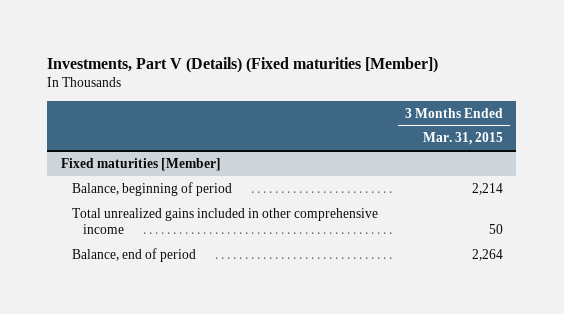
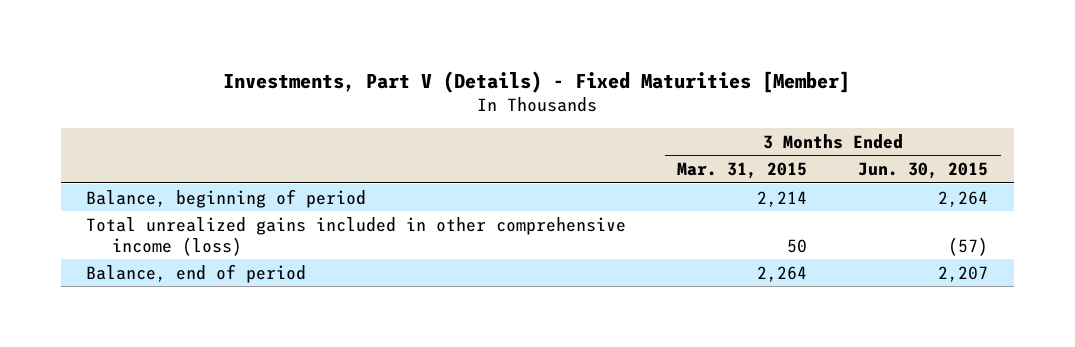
- Investments, Part V (Details) (Fixed maturities [Member])
+ Investments, Part V (Details) - Fixed Maturities [Member]
- | 3 Months Ended Mar. 31, 2015
+ | 3 Months Ended Mar. 31, 2015 | 3 Months Ended Jun. 30, 2015
- Fixed maturities [Member]
- Total unrealized gains included in other comprehensive income | 50
+ Total unrealized gains included in other comprehensive income (loss) | 50 | (57)

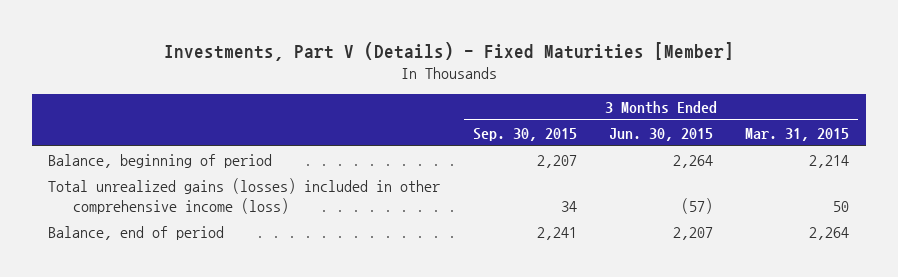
- | 3 Months Ended Mar. 31, 2015 | 3 Months Ended Jun. 30, 2015
+ | 3 Months Ended Sep. 30, 2015 | 3 Months Ended Jun. 30, 2015 | 3 Months Ended Mar. 31, 2015
- Total unrealized gains included in other comprehensive income (loss) | 50 | (57)
+ Total unrealized gains (losses) included in other comprehensive income (loss) | 34 | (57) | 50

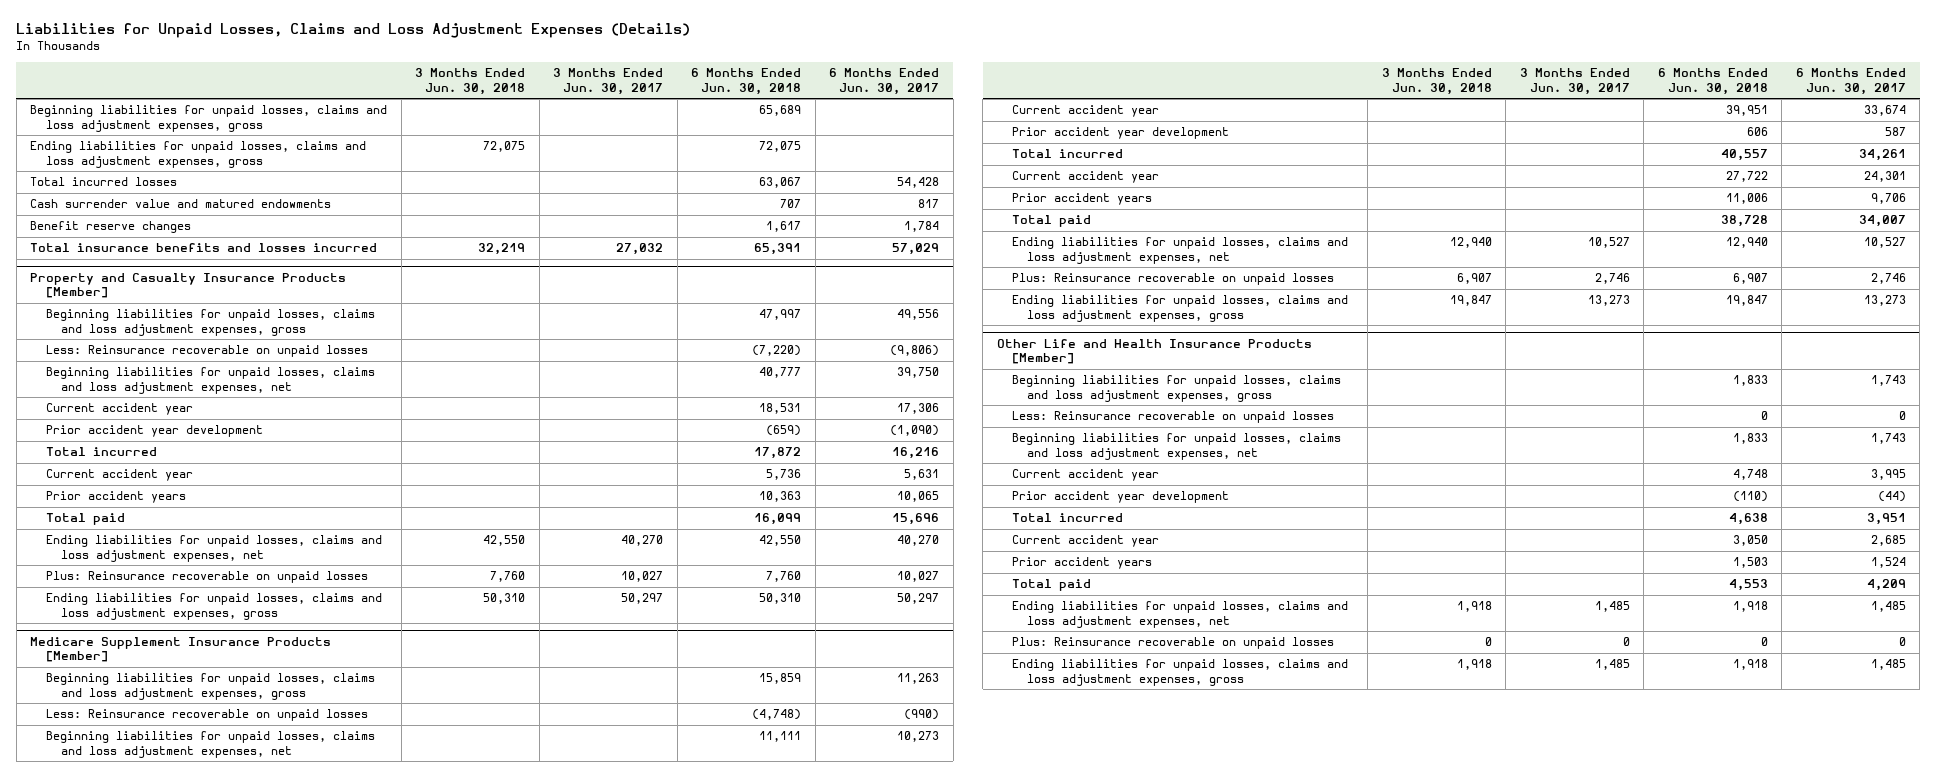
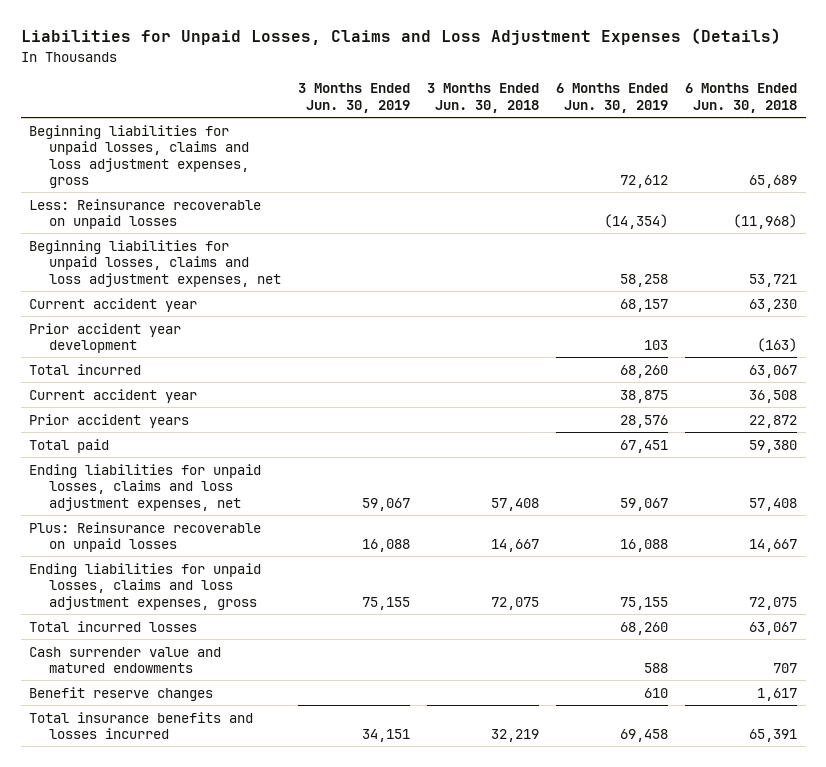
- | 3 Months Ended Jun. 30, 2018 | 3 Months Ended Jun. 30, 2017 | 6 Months Ended Jun. 30, 2018 | 6 Months Ended Jun. 30, 2017
+ | 3 Months Ended Jun. 30, 2019 | 3 Months Ended Jun. 30, 2018 | 6 Months Ended Jun. 30, 2019 | 6 Months Ended Jun. 30, 2018
+ Less: Reinsurance recoverable on unpaid losses | | | (14,354) | (11,968)
+ Beginning liabilities for unpaid losses, claims and loss adjustment expenses, net | | | 58,258 | 53,721
+ Current accident year | | | 68,157 | 63,230
+ Prior accident year development | | | 103 | (163)
+ Total incurred | | | 68,260 | 63,067
+ Current accident year | | | 38,875 | 36,508
+ Prior accident years | | | 28,576 | 22,872
+ Total paid | | | 67,451 | 59,380
+ Ending liabilities for unpaid losses, claims and loss adjustment expenses, net | 59,067 | 57,408 | 59,067 | 57,408
+ Plus: Reinsurance recoverable on unpaid losses | 16,088 | 14,667 | 16,088 | 14,667
- Property and Casualty Insurance Products [Member]
- Beginning liabilities for unpaid losses, claims and loss adjustment expenses, gross | | | 47,997 | 49,556
- Less: Reinsurance recoverable on unpaid losses | | | (7,220) | (9,806)
- Beginning liabilities for unpaid losses, claims and loss adjustment expenses, net | | | 40,777 | 39,750
- Current accident year | | | 18,531 | 17,306
- Prior accident year development | | | (659) | (1,090)
- Total incurred | | | 17,872 | 16,216
- Current accident year | | | 5,736 | 5,631
- Prior accident years | | | 10,363 | 10,065
- Total paid | | | 16,099 | 15,696
- Ending liabilities for unpaid losses, claims and loss adjustment expenses, net | 42,550 | 40,270 | 42,550 | 40,270
- Plus: Reinsurance recoverable on unpaid losses | 7,760 | 10,027 | 7,760 | 10,027
- Ending liabilities for unpaid losses, claims and loss adjustment expenses, gross | 50,310 | 50,297 | 50,310 | 50,297
- Medicare Supplement Insurance Products [Member]
- Beginning liabilities for unpaid losses, claims and loss adjustment expenses, gross | | | 15,859 | 11,263
- Less: Reinsurance recoverable on unpaid losses | | | (4,748) | (990)
- Beginning liabilities for unpaid losses, claims and loss adjustment expenses, net | | | 11,111 | 10,273
- Current accident year | | | 39,951 | 33,674
- Prior accident year development | | | 606 | 587
- Total incurred | | | 40,557 | 34,261
- Current accident year | | | 27,722 | 24,301
- Prior accident years | | | 11,006 | 9,706
- Total paid | | | 38,728 | 34,007
- Ending liabilities for unpaid losses, claims and loss adjustment expenses, net | 12,940 | 10,527 | 12,940 | 10,527
- Plus: Reinsurance recoverable on unpaid losses | 6,907 | 2,746 | 6,907 | 2,746
- Ending liabilities for unpaid losses, claims and loss adjustment expenses, gross | 19,847 | 13,273 | 19,847 | 13,273
- Other Life and Health Insurance Products [Member]
- Beginning liabilities for unpaid losses, claims and loss adjustment expenses, gross | | | 1,833 | 1,743
- Less: Reinsurance recoverable on unpaid losses | | | 0 | 0
- Beginning liabilities for unpaid losses, claims and loss adjustment expenses, net | | | 1,833 | 1,743
- Current accident year | | | 4,748 | 3,995
- Prior accident year development | | | (110) | (44)
- Total incurred | | | 4,638 | 3,951
- Current accident year | | | 3,050 | 2,685
- Prior accident years | | | 1,503 | 1,524
- Total paid | | | 4,553 | 4,209
- Ending liabilities for unpaid losses, claims and loss adjustment expenses, net | 1,918 | 1,485 | 1,918 | 1,485
- Plus: Reinsurance recoverable on unpaid losses | 0 | 0 | 0 | 0
- Ending liabilities for unpaid losses, claims and loss adjustment expenses, gross | 1,918 | 1,485 | 1,918 | 1,485

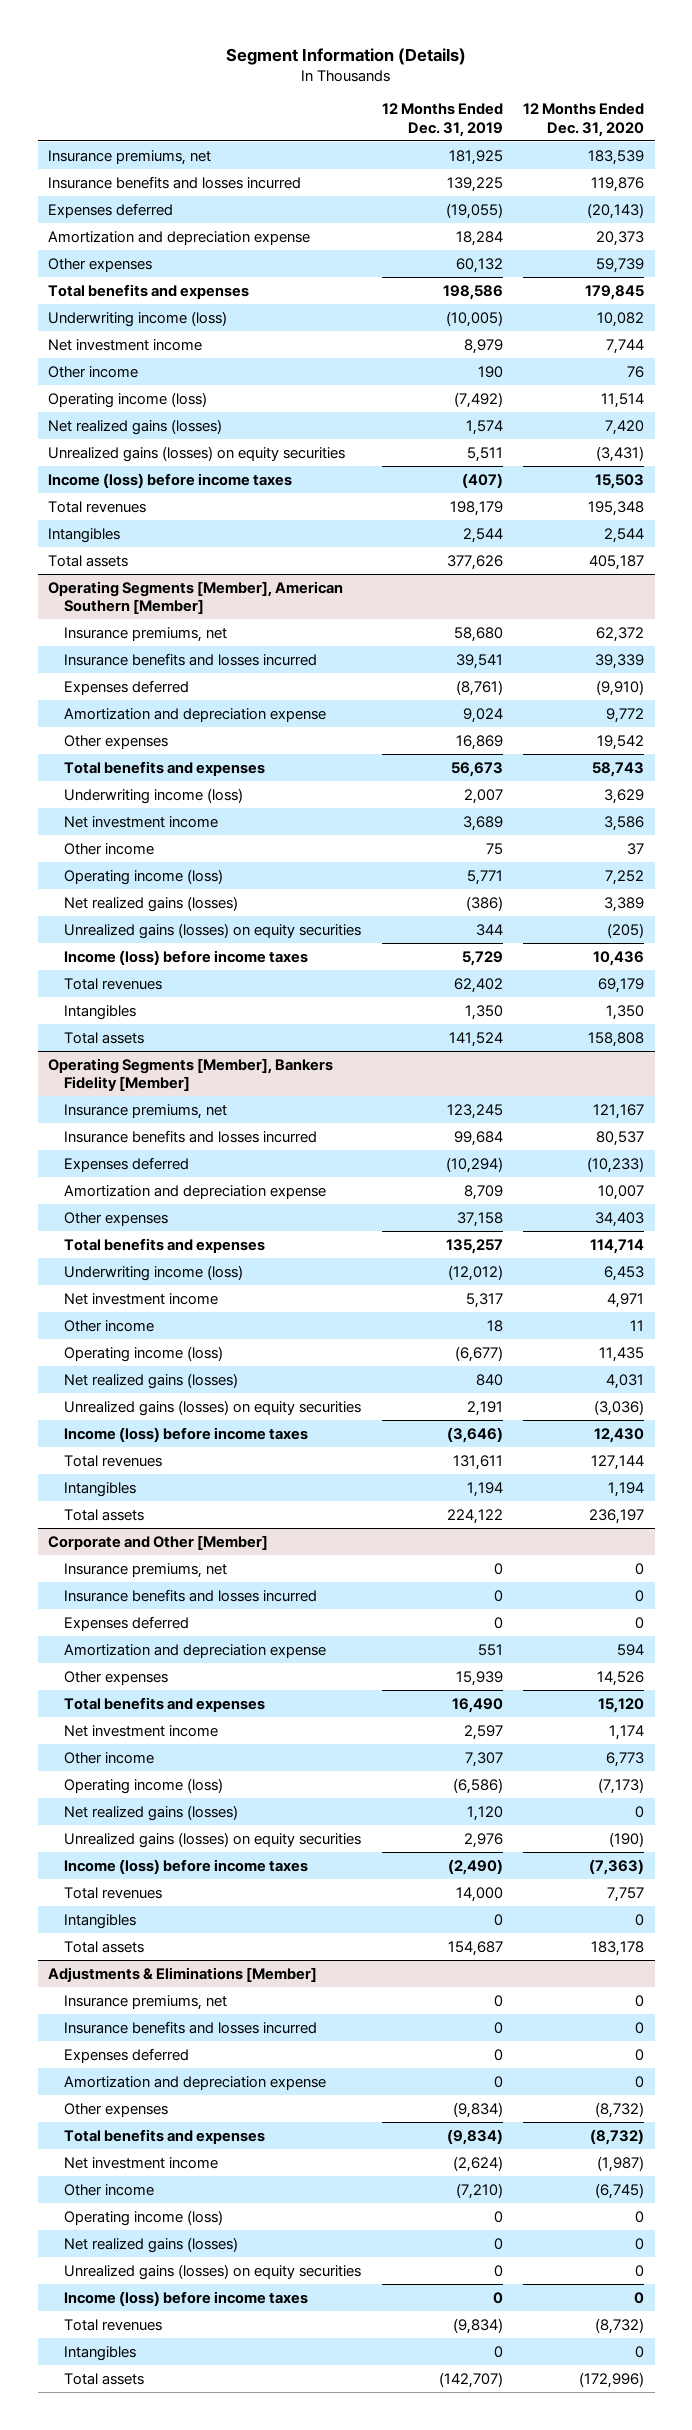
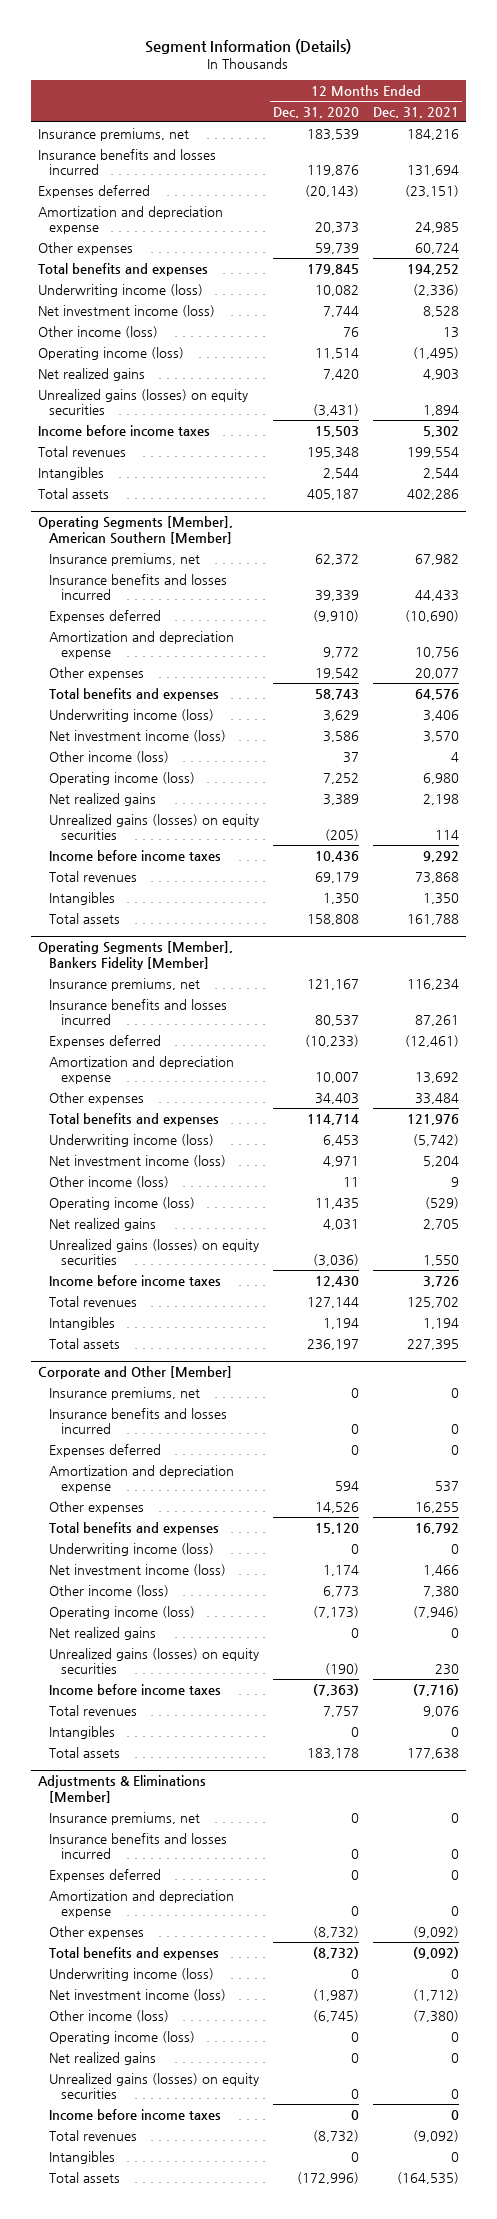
- | 12 Months Ended Dec. 31, 2019 | 12 Months Ended Dec. 31, 2020
+ | 12 Months Ended Dec. 31, 2020 | 12 Months Ended Dec. 31, 2021
- Net investment income | 8,979 | 7,744
- Other income | 190 | 76
+ Net investment income (loss) | 7,744 | 8,528
+ Other income (loss) | 76 | 13
- Net realized gains (losses) | 1,574 | 7,420
+ Net realized gains | 7,420 | 4,903
- Income (loss) before income taxes | (407) | 15,503
+ Income before income taxes | 15,503 | 5,302
@ Operating Segments [Member], American Southern [Member]
- Net investment income | 3,689 | 3,586
- Other income | 75 | 37
+ Net investment income (loss) | 3,586 | 3,570
+ Other income (loss) | 37 | 4
- Net realized gains (losses) | (386) | 3,389
+ Net realized gains | 3,389 | 2,198
- Income (loss) before income taxes | 5,729 | 10,436
+ Income before income taxes | 10,436 | 9,292
@ Operating Segments [Member], Bankers Fidelity [Member]
- Net investment income | 5,317 | 4,971
- Other income | 18 | 11
+ Net investment income (loss) | 4,971 | 5,204
+ Other income (loss) | 11 | 9
- Net realized gains (losses) | 840 | 4,031
+ Net realized gains | 4,031 | 2,705
- Income (loss) before income taxes | (3,646) | 12,430
+ Income before income taxes | 12,430 | 3,726
@ Corporate and Other [Member]
- Net investment income | 2,597 | 1,174
- Other income | 7,307 | 6,773
+ Underwriting income (loss) | 0 | 0
+ Net investment income (loss) | 1,174 | 1,466
+ Other income (loss) | 6,773 | 7,380
- Net realized gains (losses) | 1,120 | 0
+ Net realized gains | 0 | 0
- Income (loss) before income taxes | (2,490) | (7,363)
+ Income before income taxes | (7,363) | (7,716)
@ Adjustments & Eliminations [Member]
- Net investment income | (2,624) | (1,987)
- Other income | (7,210) | (6,745)
+ Underwriting income (loss) | 0 | 0
+ Net investment income (loss) | (1,987) | (1,712)
+ Other income (loss) | (6,745) | (7,380)
- Net realized gains (losses) | 0 | 0
+ Net realized gains | 0 | 0
- Income (loss) before income taxes | 0 | 0
+ Income before income taxes | 0 | 0

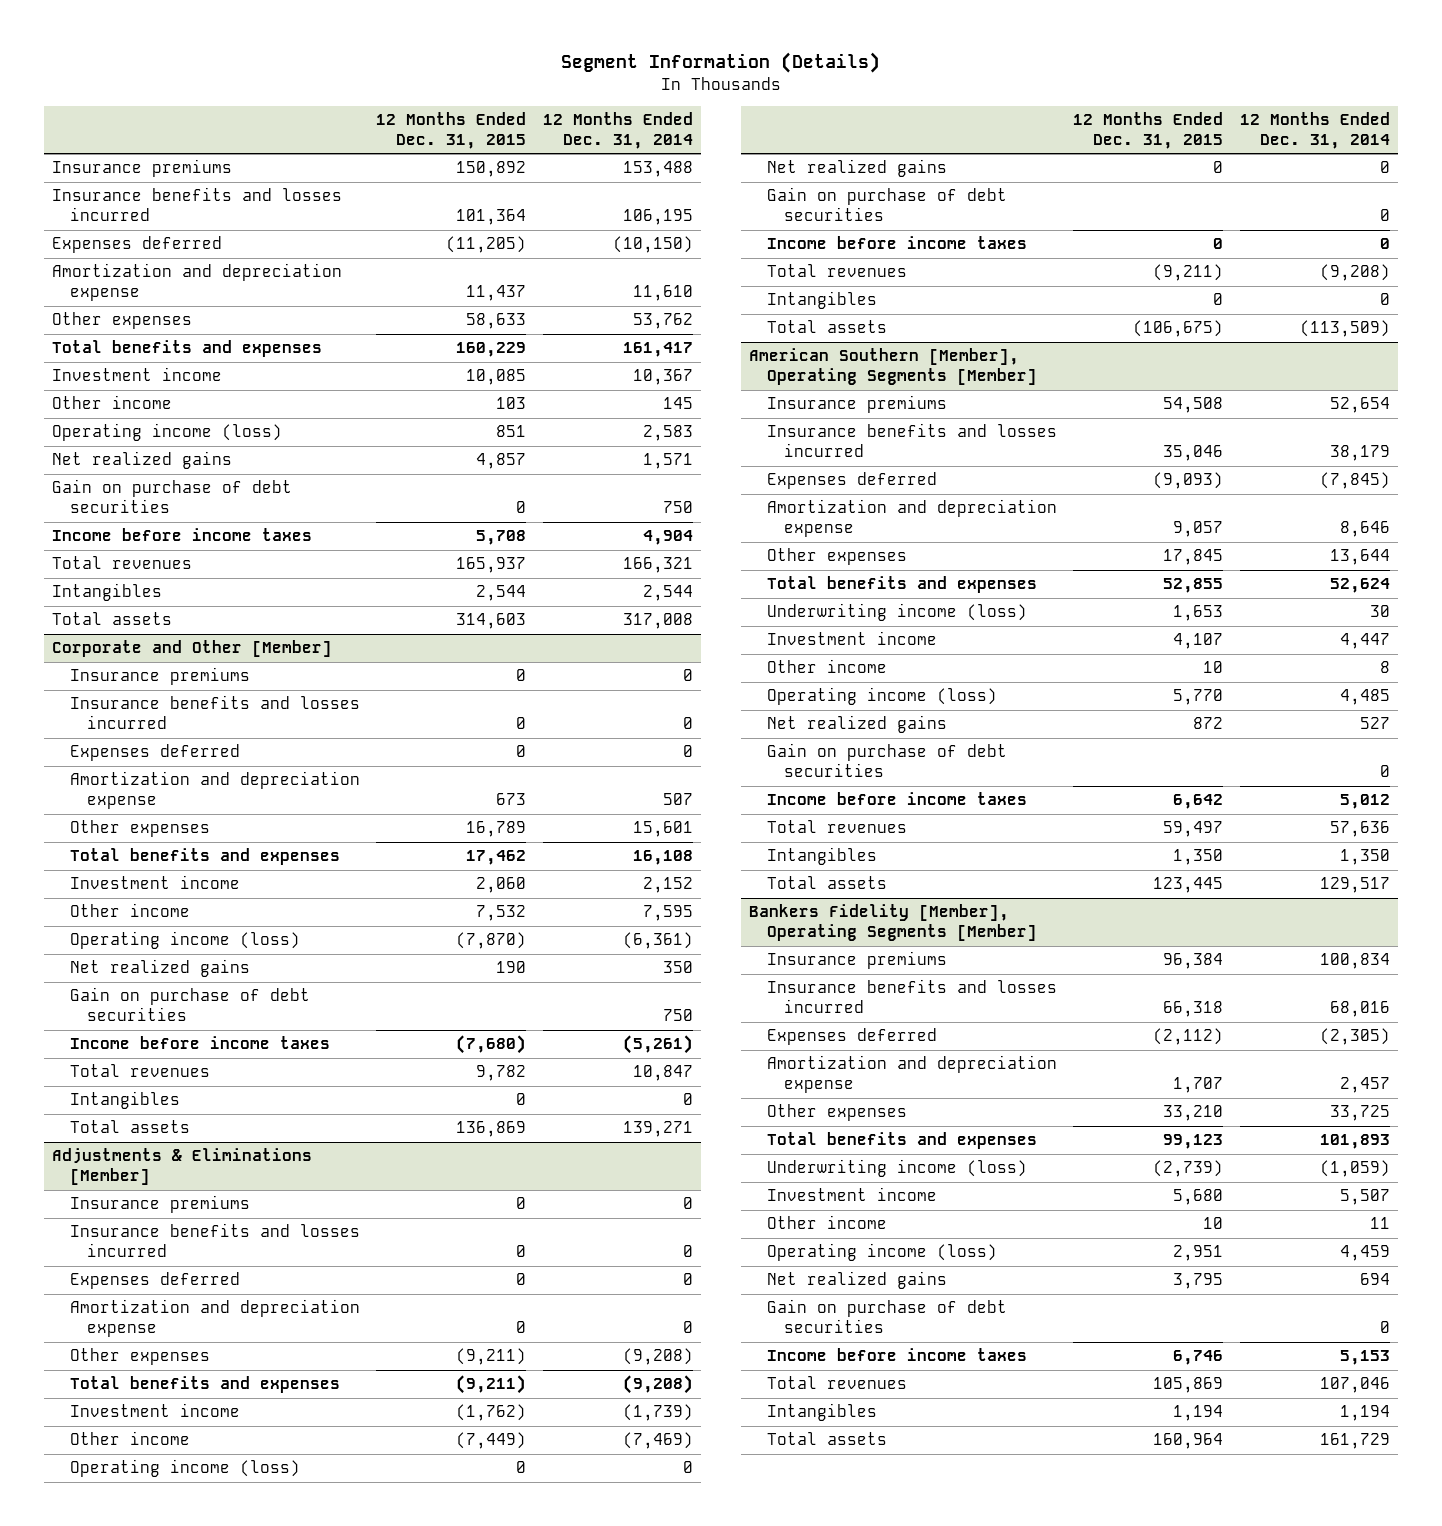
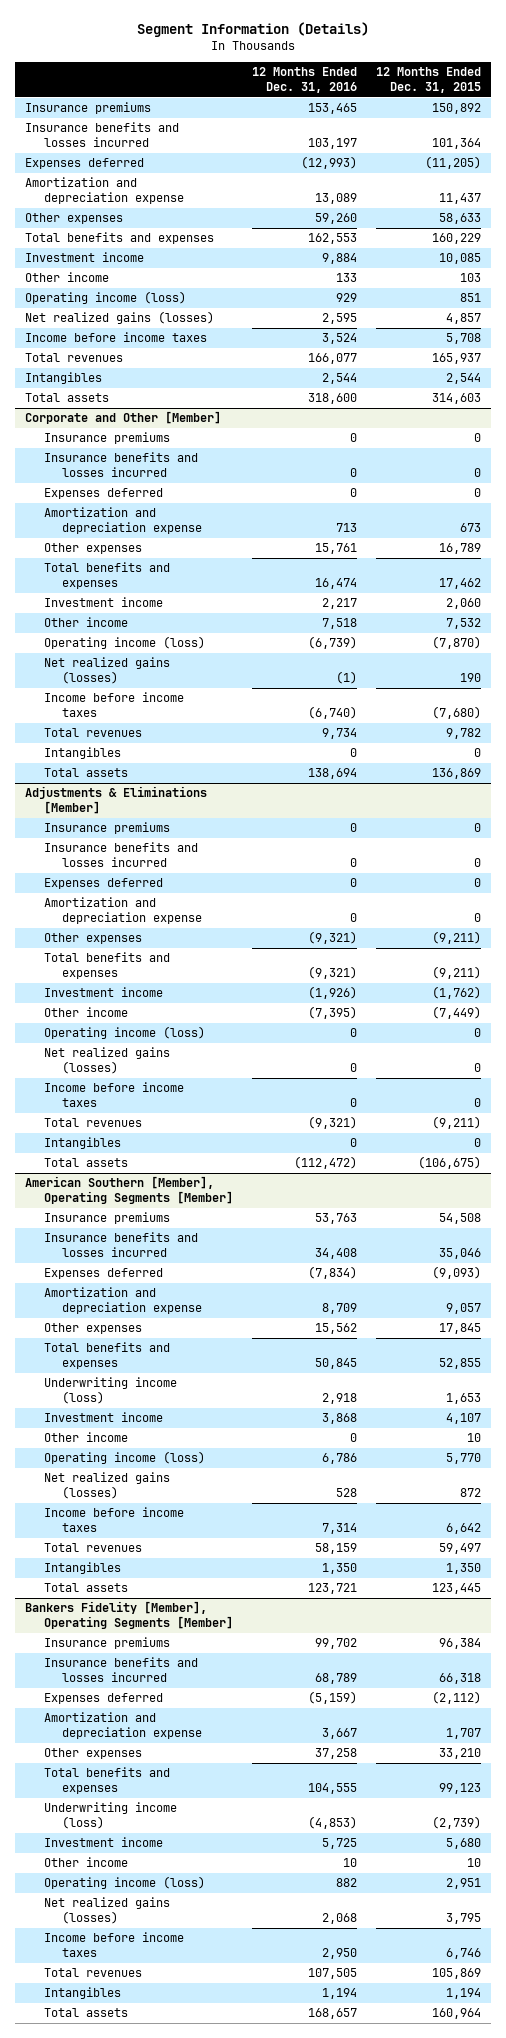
- | 12 Months Ended Dec. 31, 2015 | 12 Months Ended Dec. 31, 2014
+ | 12 Months Ended Dec. 31, 2016 | 12 Months Ended Dec. 31, 2015
- Net realized gains | 4,857 | 1,571
- Gain on purchase of debt securities | 0 | 750
+ Net realized gains (losses) | 2,595 | 4,857
@ Corporate and Other [Member]
- Net realized gains | 190 | 350
- Gain on purchase of debt securities | | 750
+ Net realized gains (losses) | (1) | 190
@ Adjustments & Eliminations [Member]
- Net realized gains | 0 | 0
- Gain on purchase of debt securities | | 0
+ Net realized gains (losses) | 0 | 0
@ American Southern [Member], Operating Segments [Member]
- Net realized gains | 872 | 527
- Gain on purchase of debt securities | | 0
+ Net realized gains (losses) | 528 | 872
@ Bankers Fidelity [Member], Operating Segments [Member]
- Net realized gains | 3,795 | 694
- Gain on purchase of debt securities | | 0
+ Net realized gains (losses) | 2,068 | 3,795

